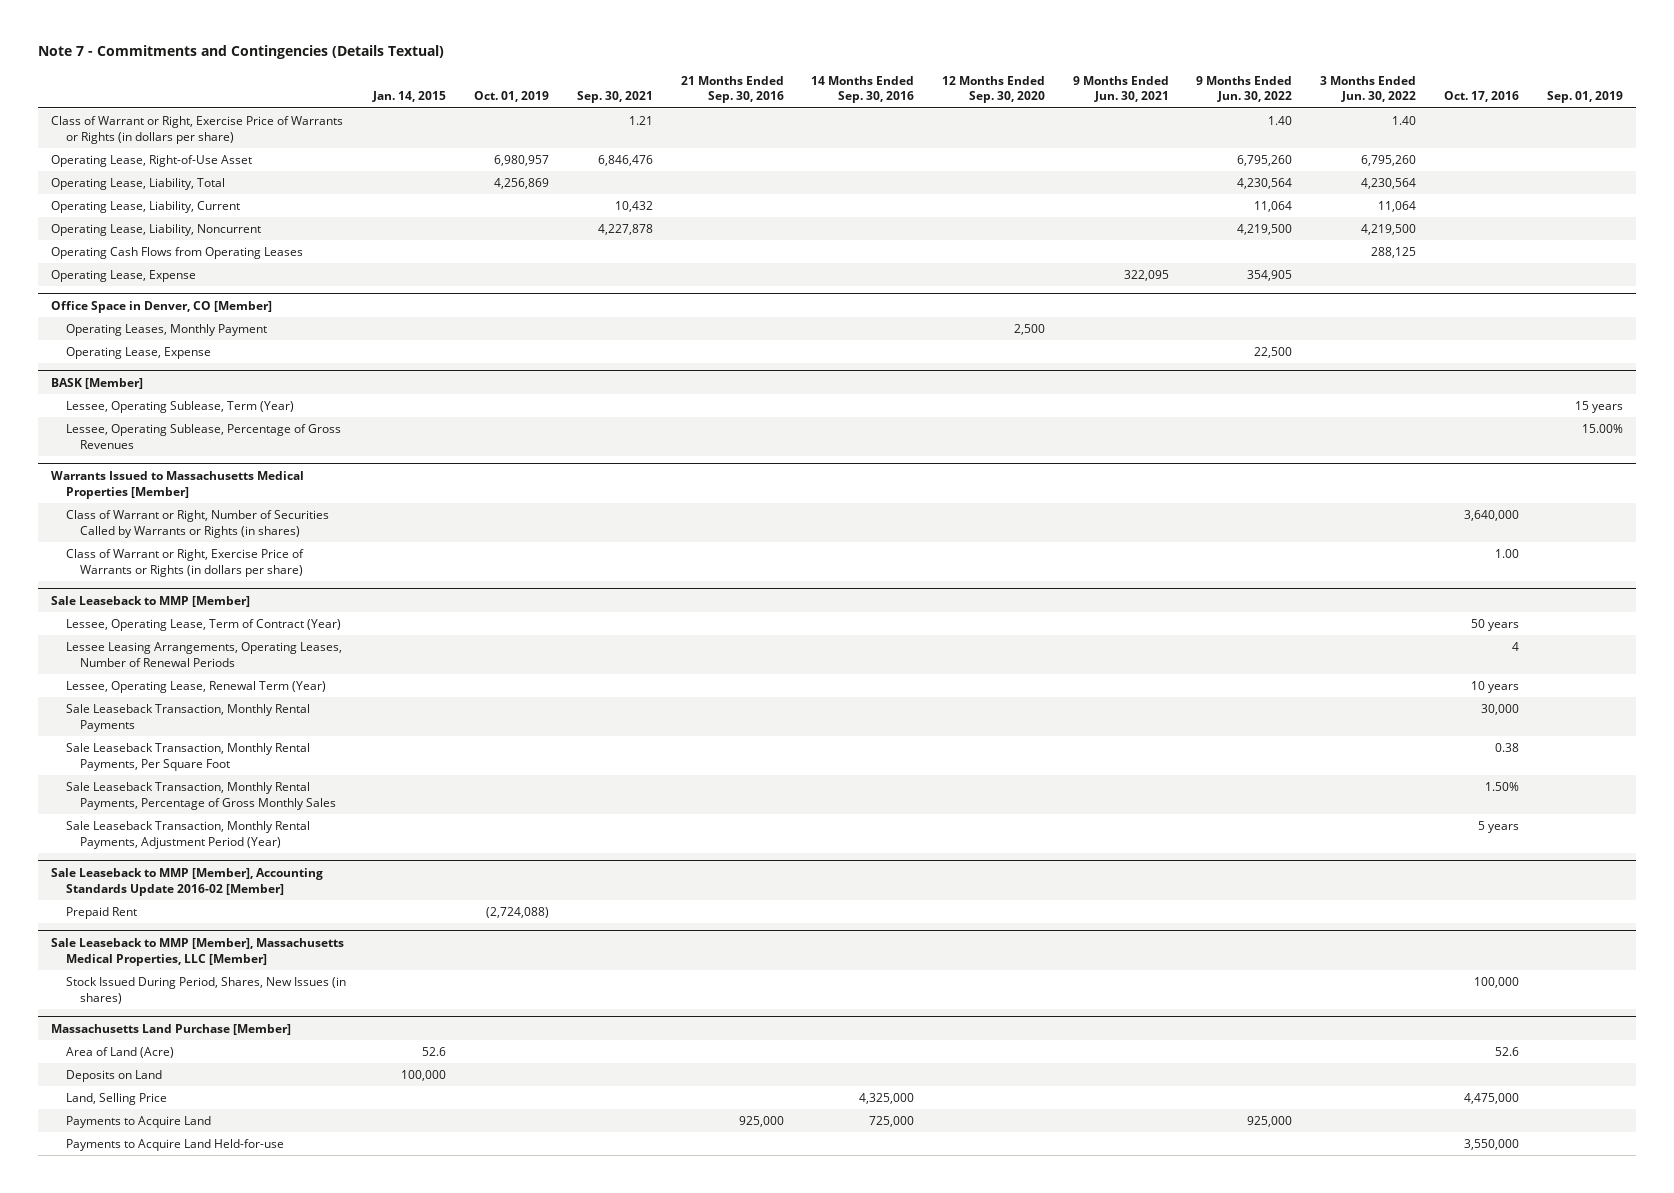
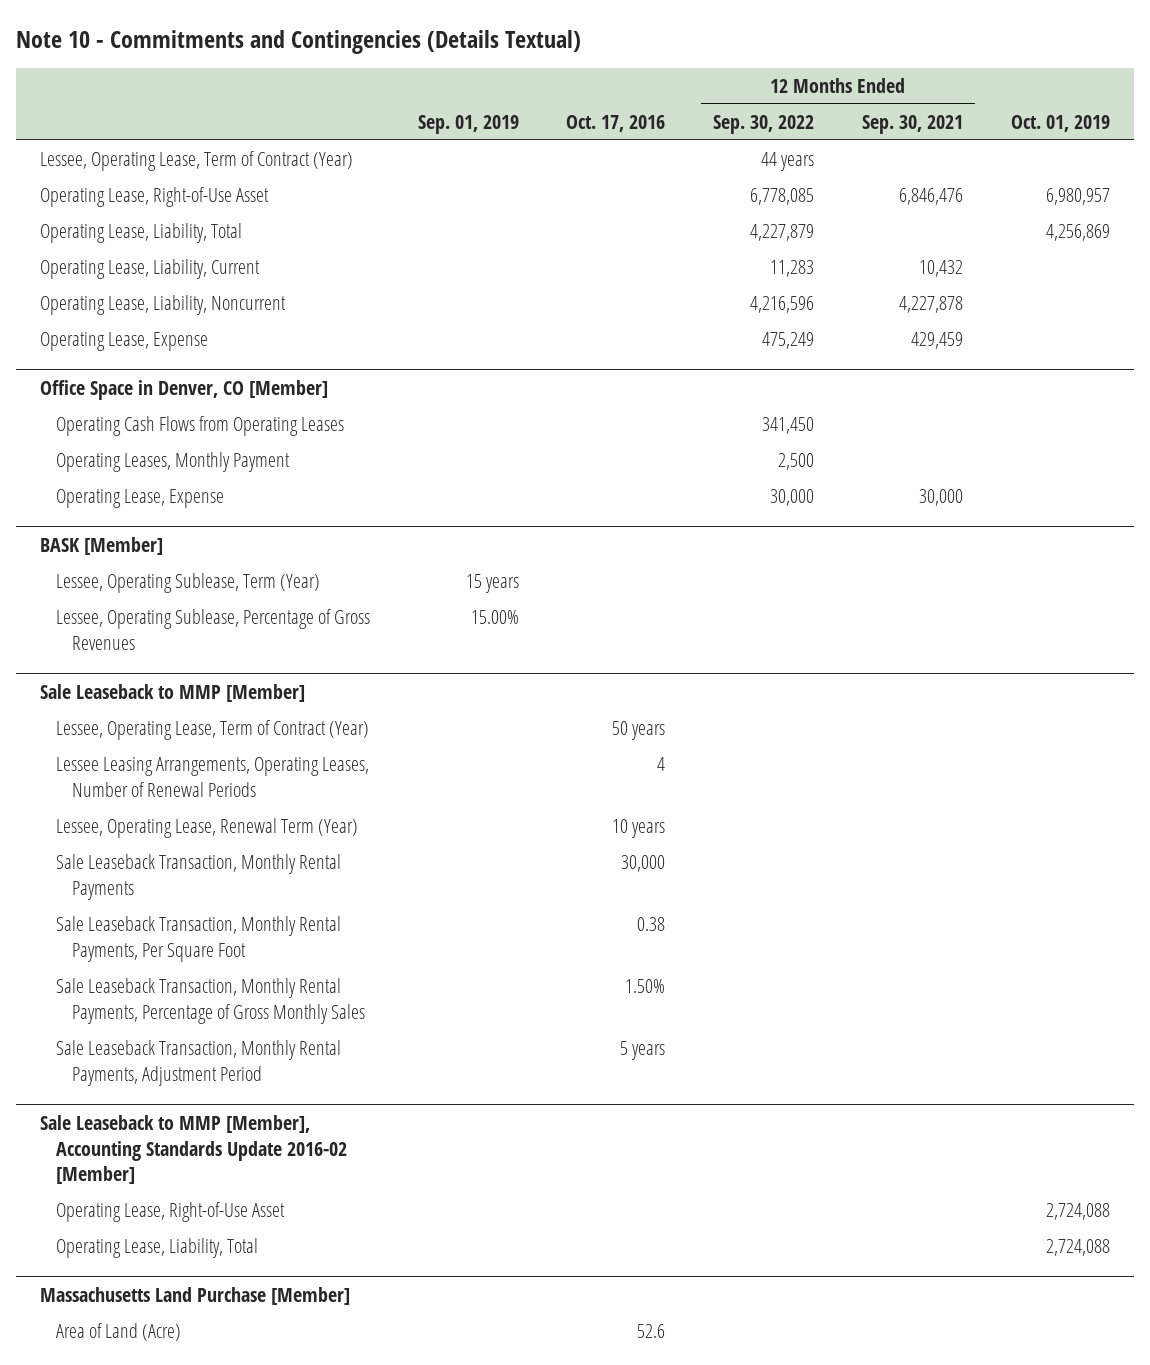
- Note 7 - Commitments and Contingencies (Details Textual)
+ Note 10 - Commitments and Contingencies (Details Textual)
- | Jan. 14, 2015 | Oct. 01, 2019 | Sep. 30, 2021 | 21 Months Ended Sep. 30, 2016 | 14 Months Ended Sep. 30, 2016 | 12 Months Ended Sep. 30, 2020 | 9 Months Ended Jun. 30, 2021 | 9 Months Ended Jun. 30, 2022 | 3 Months Ended Jun. 30, 2022 | Oct. 17, 2016 | Sep. 01, 2019
+ | Sep. 01, 2019 | Oct. 17, 2016 | 12 Months Ended Sep. 30, 2022 | 12 Months Ended Sep. 30, 2021 | Oct. 01, 2019
- Class of Warrant or Right, Exercise Price of Warrants or Rights (in dollars per share) | | | 1.21 | | | | | 1.40 | 1.40 | |
+ Lessee, Operating Lease, Term of Contract (Year) | | | 44 years | |
- Operating Cash Flows from Operating Leases | | | | | | | | | 288,125 | |
@ Office Space in Denver, CO [Member]
+ Operating Cash Flows from Operating Leases | | | 341,450 | |
- Warrants Issued to Massachusetts Medical Properties [Member]
- Class of Warrant or Right, Number of Securities Called by Warrants or Rights (in shares) | | | | | | | | | | 3,640,000 |
- Class of Warrant or Right, Exercise Price of Warrants or Rights (in dollars per share) | | | | | | | | | | 1.00 |
@ Sale Leaseback to MMP [Member]
- Sale Leaseback Transaction, Monthly Rental Payments, Adjustment Period (Year) | | | | | | | | | | 5 years |
+ Sale Leaseback Transaction, Monthly Rental Payments, Adjustment Period | | 5 years | | |
@ Sale Leaseback to MMP [Member], Accounting Standards Update 2016-02 [Member]
- Prepaid Rent | | (2,724,088) | | | | | | | | |
- Sale Leaseback to MMP [Member], Massachusetts Medical Properties, LLC [Member]
- Stock Issued During Period, Shares, New Issues (in shares) | | | | | | | | | | 100,000 |
@ Sale Leaseback to MMP [Member], Accounting Standards Update 2016-02 [Member]
+ Operating Lease, Right-of-Use Asset | | | | | 2,724,088
+ Operating Lease, Liability, Total | | | | | 2,724,088
@ Massachusetts Land Purchase [Member]
- Deposits on Land | 100,000 | | | | | | | | | |
- Land, Selling Price | | | | | 4,325,000 | | | | | 4,475,000 |
- Payments to Acquire Land | | | | 925,000 | 725,000 | | | 925,000 | | |
- Payments to Acquire Land Held-for-use | | | | | | | | | | 3,550,000 |

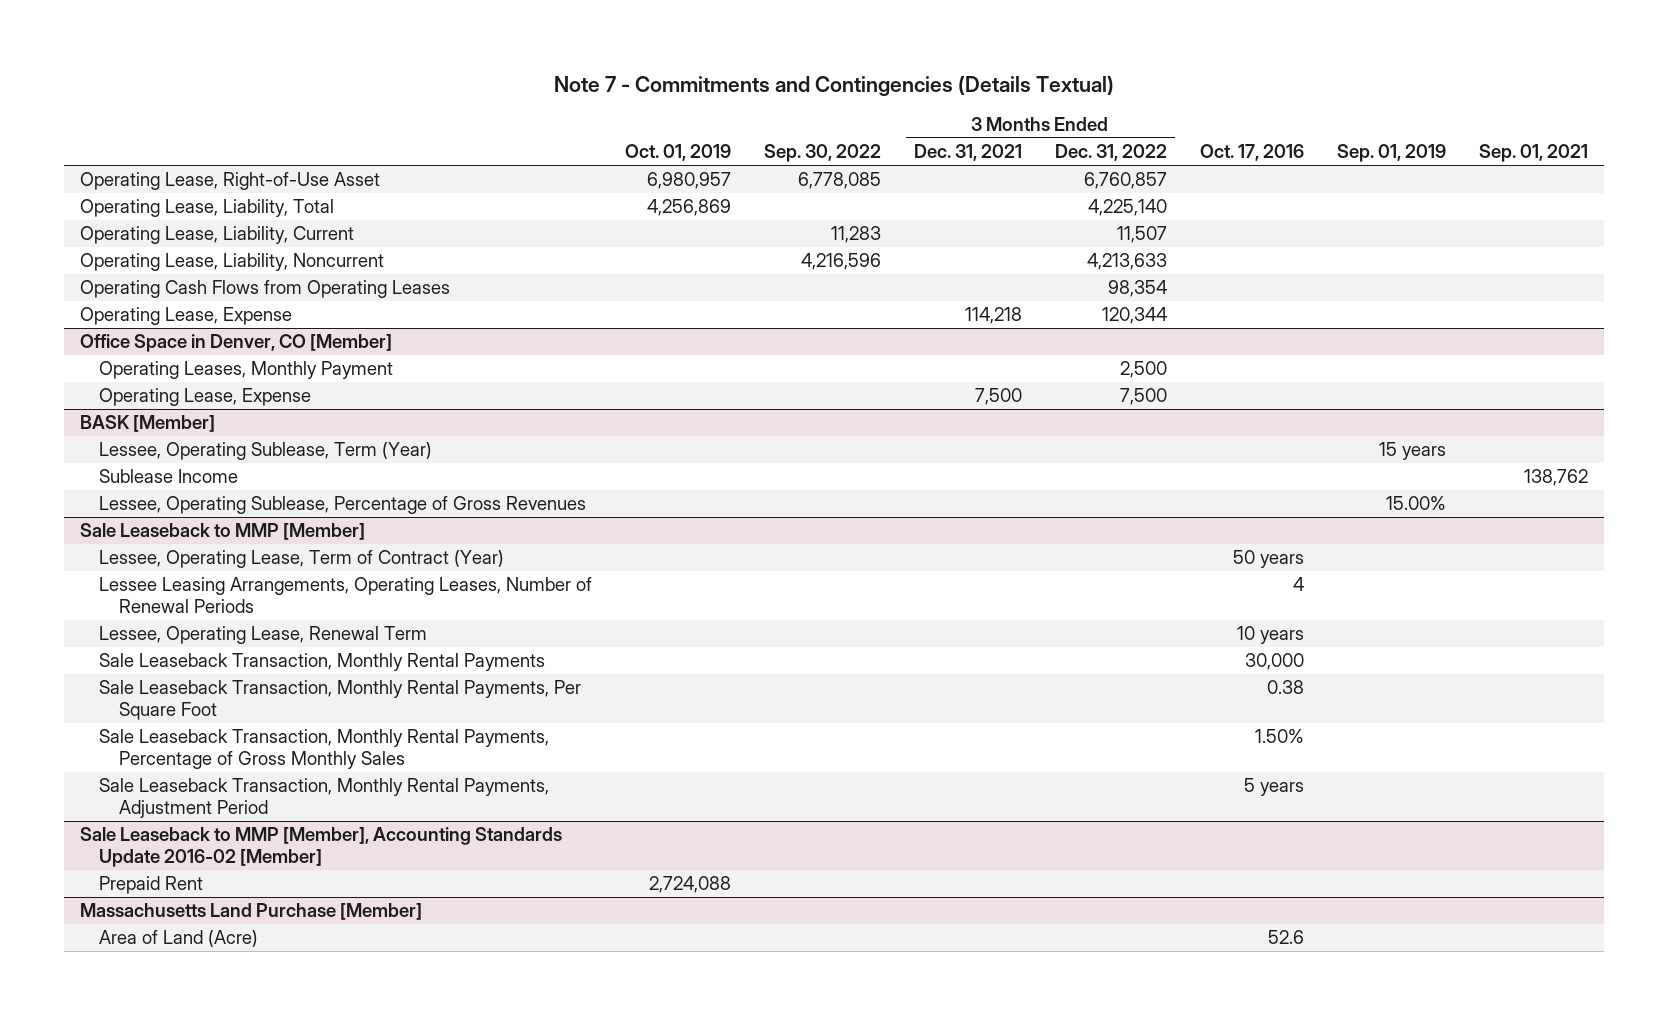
- Note 10 - Commitments and Contingencies (Details Textual)
+ Note 7 - Commitments and Contingencies (Details Textual)
- | Sep. 01, 2019 | Oct. 17, 2016 | 12 Months Ended Sep. 30, 2022 | 12 Months Ended Sep. 30, 2021 | Oct. 01, 2019
+ | Oct. 01, 2019 | Sep. 30, 2022 | 3 Months Ended Dec. 31, 2021 | 3 Months Ended Dec. 31, 2022 | Oct. 17, 2016 | Sep. 01, 2019 | Sep. 01, 2021
- Lessee, Operating Lease, Term of Contract (Year) | | | 44 years | |
+ Operating Cash Flows from Operating Leases | | | | 98,354 | | |
@ Office Space in Denver, CO [Member]
- Operating Cash Flows from Operating Leases | | | 341,450 | |
@ BASK [Member]
+ Sublease Income | | | | | | | 138,762
@ Sale Leaseback to MMP [Member]
- Lessee, Operating Lease, Renewal Term (Year) | | 10 years | | |
+ Lessee, Operating Lease, Renewal Term | | | | | 10 years | |
@ Sale Leaseback to MMP [Member], Accounting Standards Update 2016-02 [Member]
- Operating Lease, Right-of-Use Asset | | | | | 2,724,088
- Operating Lease, Liability, Total | | | | | 2,724,088
+ Prepaid Rent | 2,724,088 | | | | | |

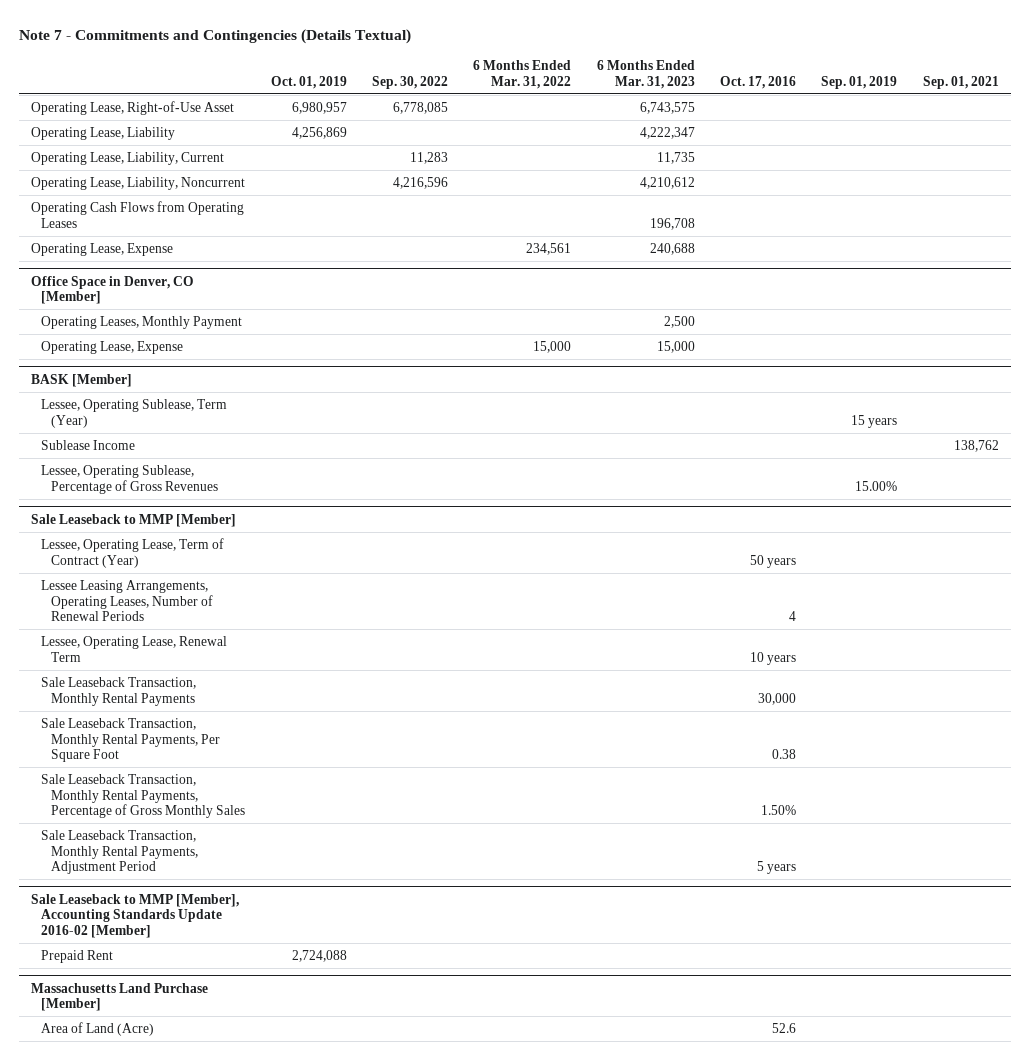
- | Oct. 01, 2019 | Sep. 30, 2022 | 3 Months Ended Dec. 31, 2021 | 3 Months Ended Dec. 31, 2022 | Oct. 17, 2016 | Sep. 01, 2019 | Sep. 01, 2021
+ | Oct. 01, 2019 | Sep. 30, 2022 | 6 Months Ended Mar. 31, 2022 | 6 Months Ended Mar. 31, 2023 | Oct. 17, 2016 | Sep. 01, 2019 | Sep. 01, 2021
- Operating Lease, Liability, Total | 4,256,869 | | | 4,225,140 | | |
+ Operating Lease, Liability | 4,256,869 | | | 4,222,347 | | |

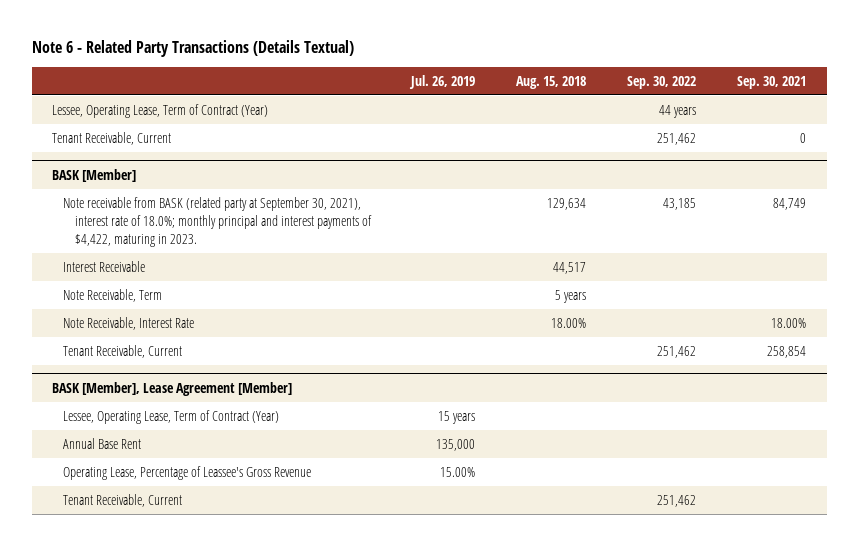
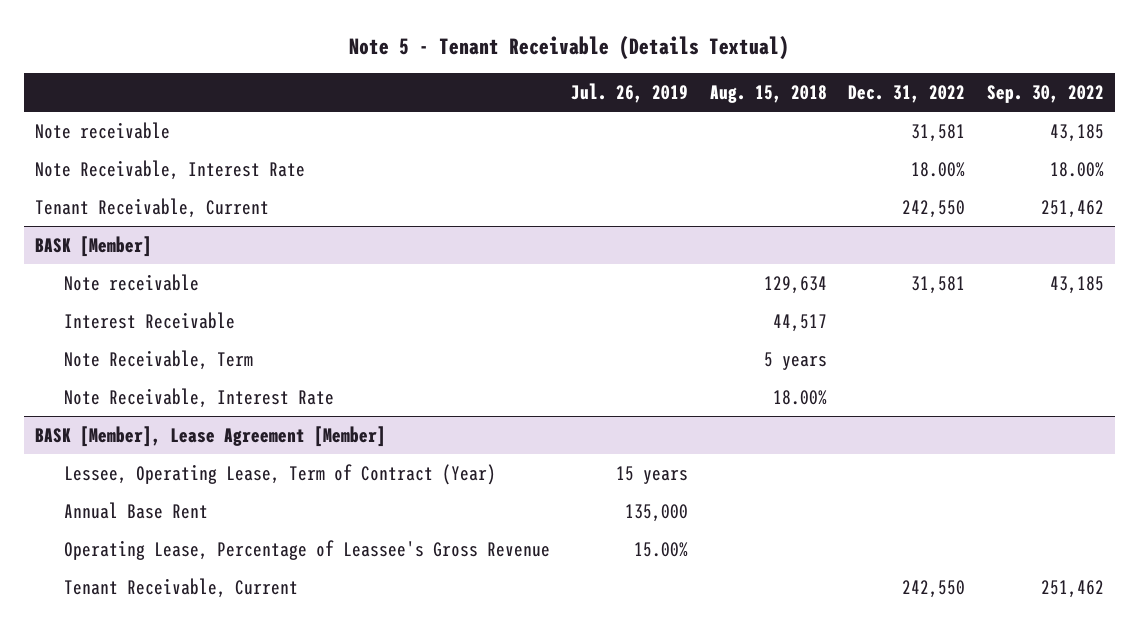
- Note 6 - Related Party Transactions (Details Textual)
+ Note 5 - Tenant Receivable (Details Textual)
- | Jul. 26, 2019 | Aug. 15, 2018 | Sep. 30, 2022 | Sep. 30, 2021
+ | Jul. 26, 2019 | Aug. 15, 2018 | Dec. 31, 2022 | Sep. 30, 2022
- Lessee, Operating Lease, Term of Contract (Year) | | | 44 years |
+ Note receivable | | | 31,581 | 43,185
+ Note Receivable, Interest Rate | | | 18.00% | 18.00%
@ BASK [Member]
- Note receivable from BASK (related party at September 30, 2021), interest rate of 18.0%; monthly principal and interest payments of $4,422, maturing in 2023. | | 129,634 | 43,185 | 84,749
+ Note receivable | | 129,634 | 31,581 | 43,185
- Tenant Receivable, Current | | | 251,462 | 258,854

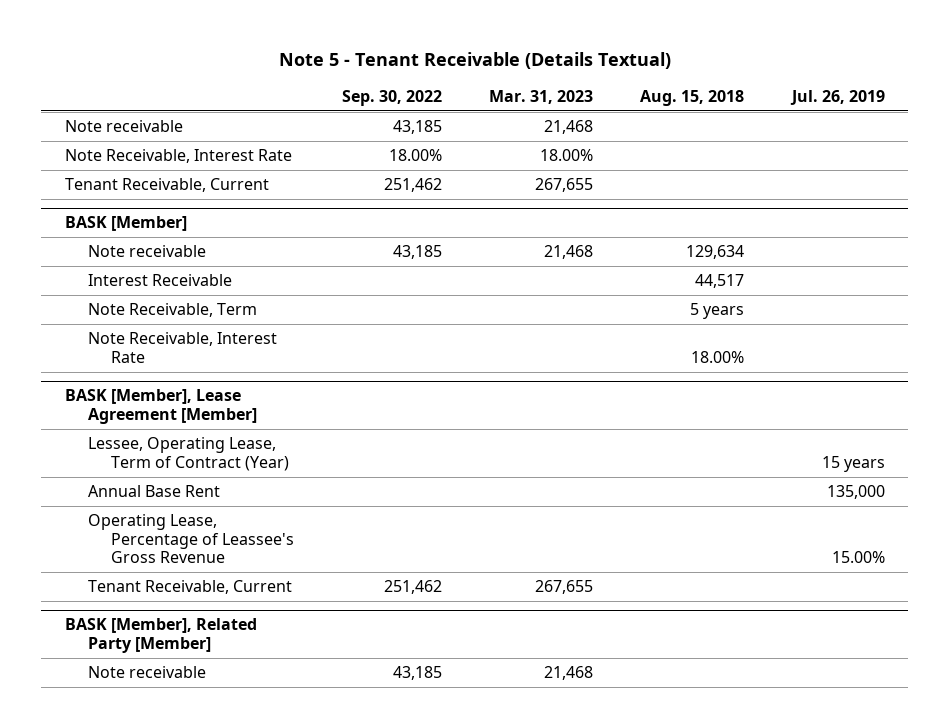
- | Jul. 26, 2019 | Aug. 15, 2018 | Dec. 31, 2022 | Sep. 30, 2022
+ | Sep. 30, 2022 | Mar. 31, 2023 | Aug. 15, 2018 | Jul. 26, 2019
+ BASK [Member], Related Party [Member]
+ Note receivable | 43,185 | 21,468 | |

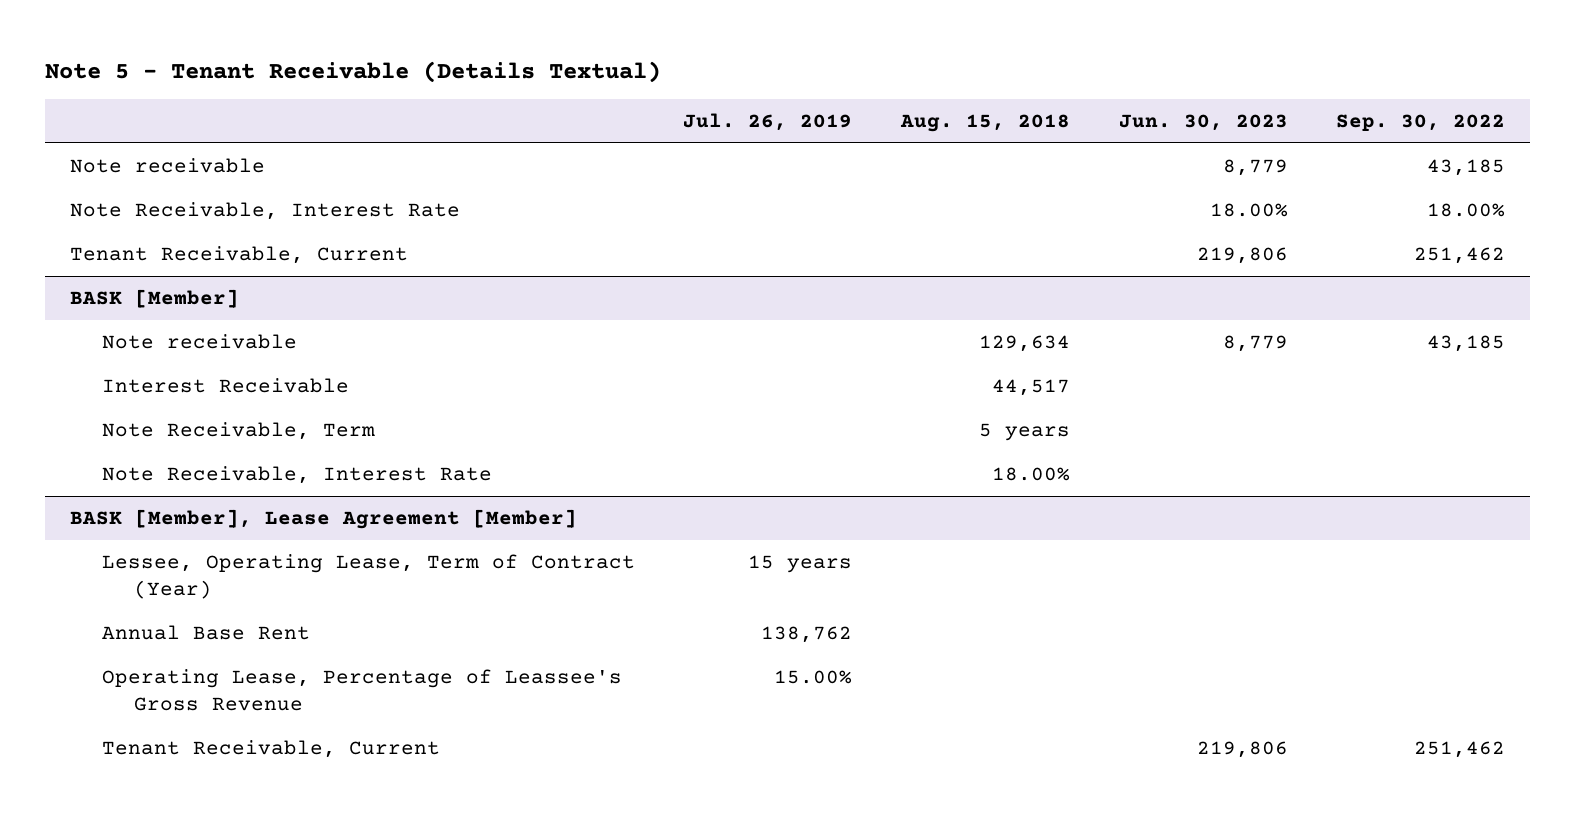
- | Sep. 30, 2022 | Mar. 31, 2023 | Aug. 15, 2018 | Jul. 26, 2019
+ | Jul. 26, 2019 | Aug. 15, 2018 | Jun. 30, 2023 | Sep. 30, 2022
@ BASK [Member], Lease Agreement [Member]
- Annual Base Rent | | | | 135,000
+ Annual Base Rent | 138,762 | | |
- BASK [Member], Related Party [Member]
- Note receivable | 43,185 | 21,468 | |

